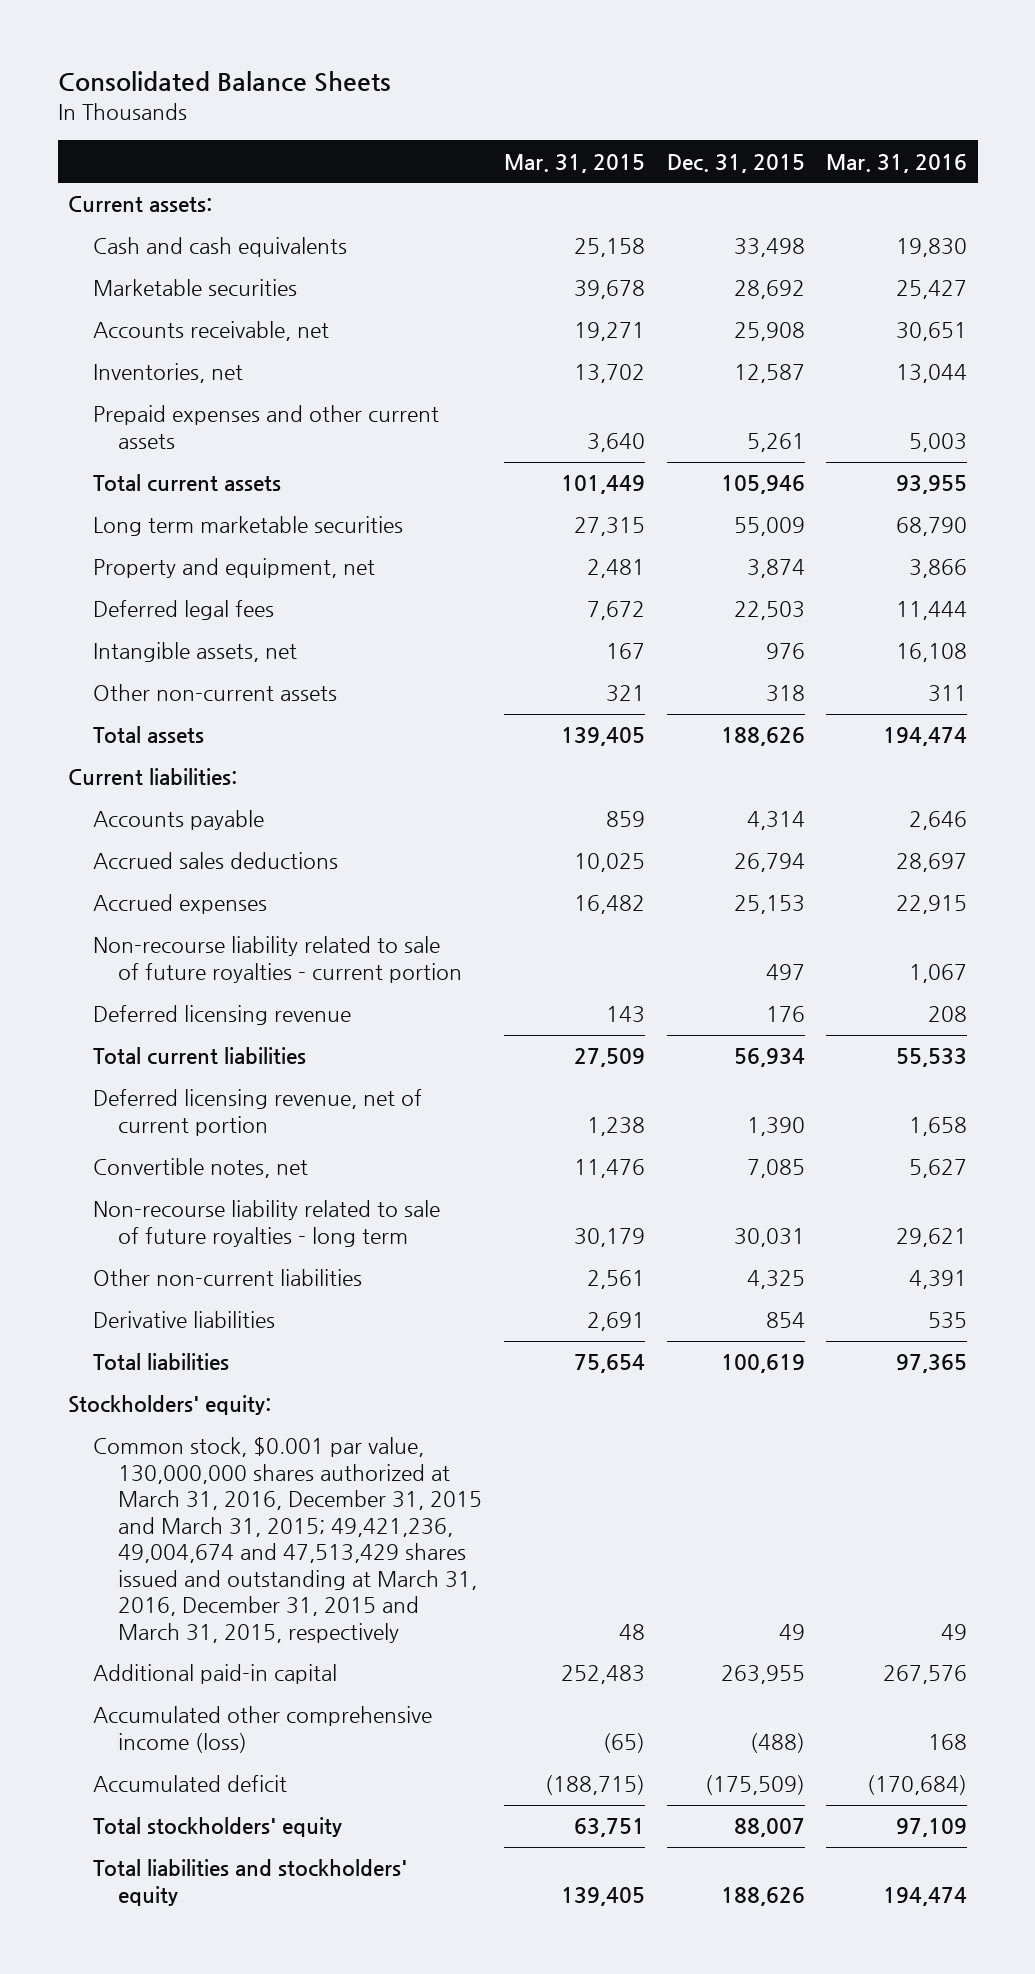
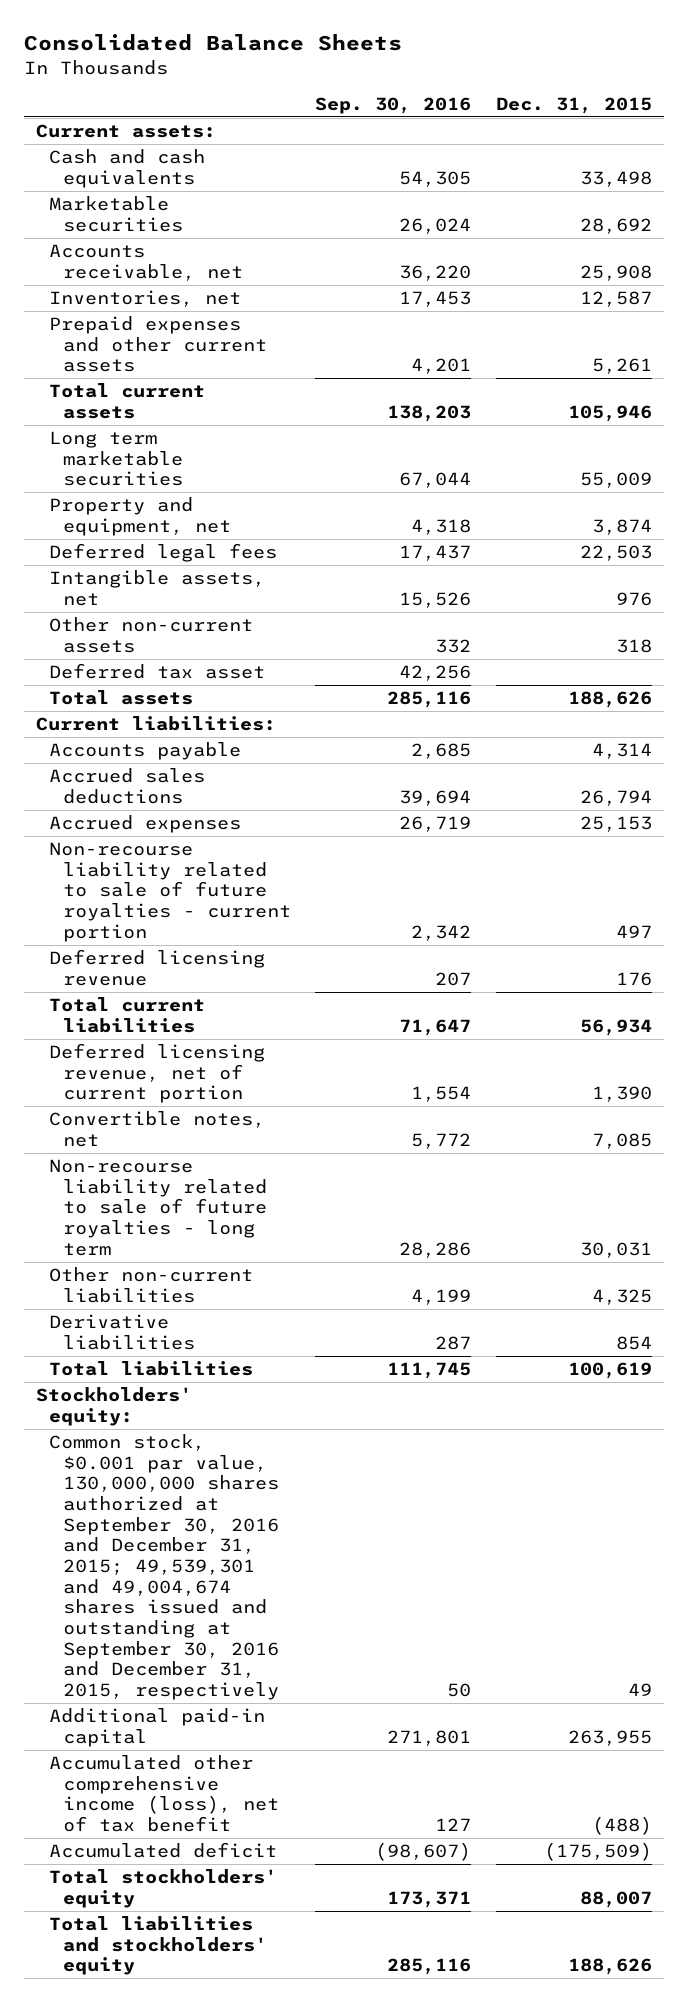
- | Mar. 31, 2015 | Dec. 31, 2015 | Mar. 31, 2016
+ | Sep. 30, 2016 | Dec. 31, 2015
+ Deferred tax asset | 42,256 |
- Common stock, $0.001 par value, 130,000,000 shares authorized at March 31, 2016, December 31, 2015 and March 31, 2015; 49,421,236, 49,004,674 and 47,513,429 shares issued and outstanding at March 31, 2016, December 31, 2015 and March 31, 2015, respectively | 48 | 49 | 49
+ Common stock, $0.001 par value, 130,000,000 shares authorized at September 30, 2016 and December 31, 2015; 49,539,301 and 49,004,674 shares issued and outstanding at September 30, 2016 and December 31, 2015, respectively | 50 | 49
- Accumulated other comprehensive income (loss) | (65) | (488) | 168
+ Accumulated other comprehensive income (loss), net of tax benefit | 127 | (488)

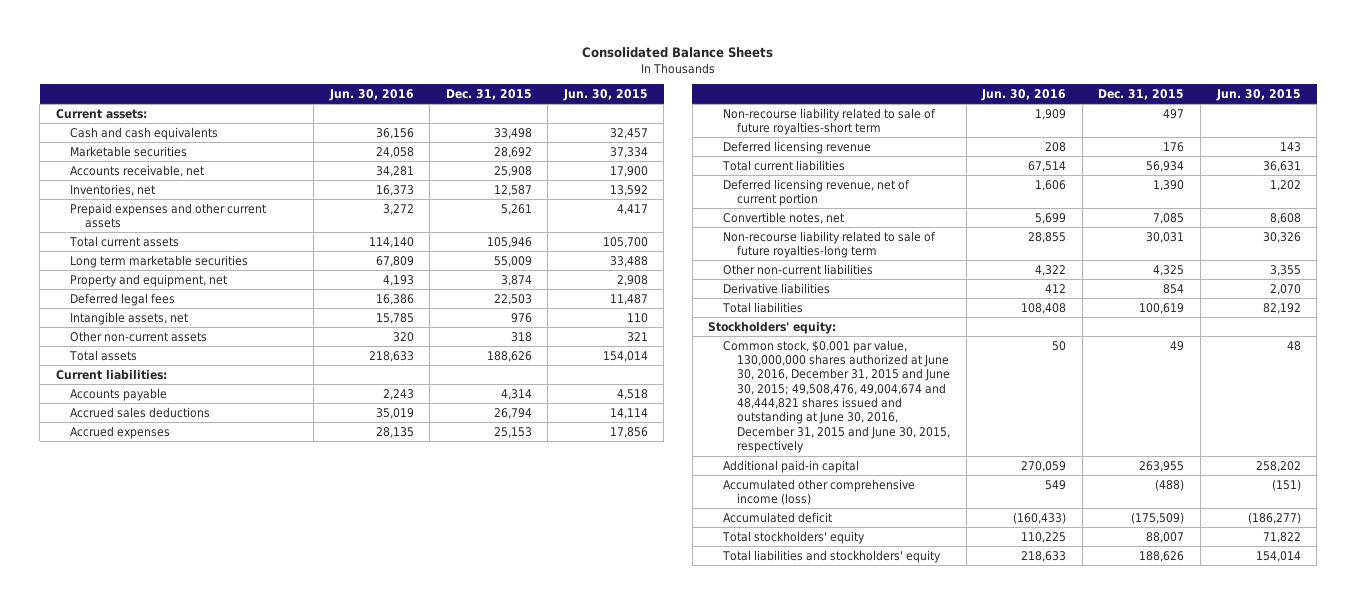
- | Sep. 30, 2016 | Dec. 31, 2015
+ | Jun. 30, 2016 | Dec. 31, 2015 | Jun. 30, 2015
- Deferred tax asset | 42,256 |
- Non-recourse liability related to sale of future royalties - current portion | 2,342 | 497
+ Non-recourse liability related to sale of future royalties-short term | 1,909 | 497 |
- Non-recourse liability related to sale of future royalties - long term | 28,286 | 30,031
+ Non-recourse liability related to sale of future royalties-long term | 28,855 | 30,031 | 30,326
- Common stock, $0.001 par value, 130,000,000 shares authorized at September 30, 2016 and December 31, 2015; 49,539,301 and 49,004,674 shares issued and outstanding at September 30, 2016 and December 31, 2015, respectively | 50 | 49
+ Common stock, $0.001 par value, 130,000,000 shares authorized at June 30, 2016, December 31, 2015 and June 30, 2015; 49,508,476, 49,004,674 and 48,444,821 shares issued and outstanding at June 30, 2016, December 31, 2015 and June 30, 2015, respectively | 50 | 49 | 48
- Accumulated other comprehensive income (loss), net of tax benefit | 127 | (488)
+ Accumulated other comprehensive income (loss) | 549 | (488) | (151)

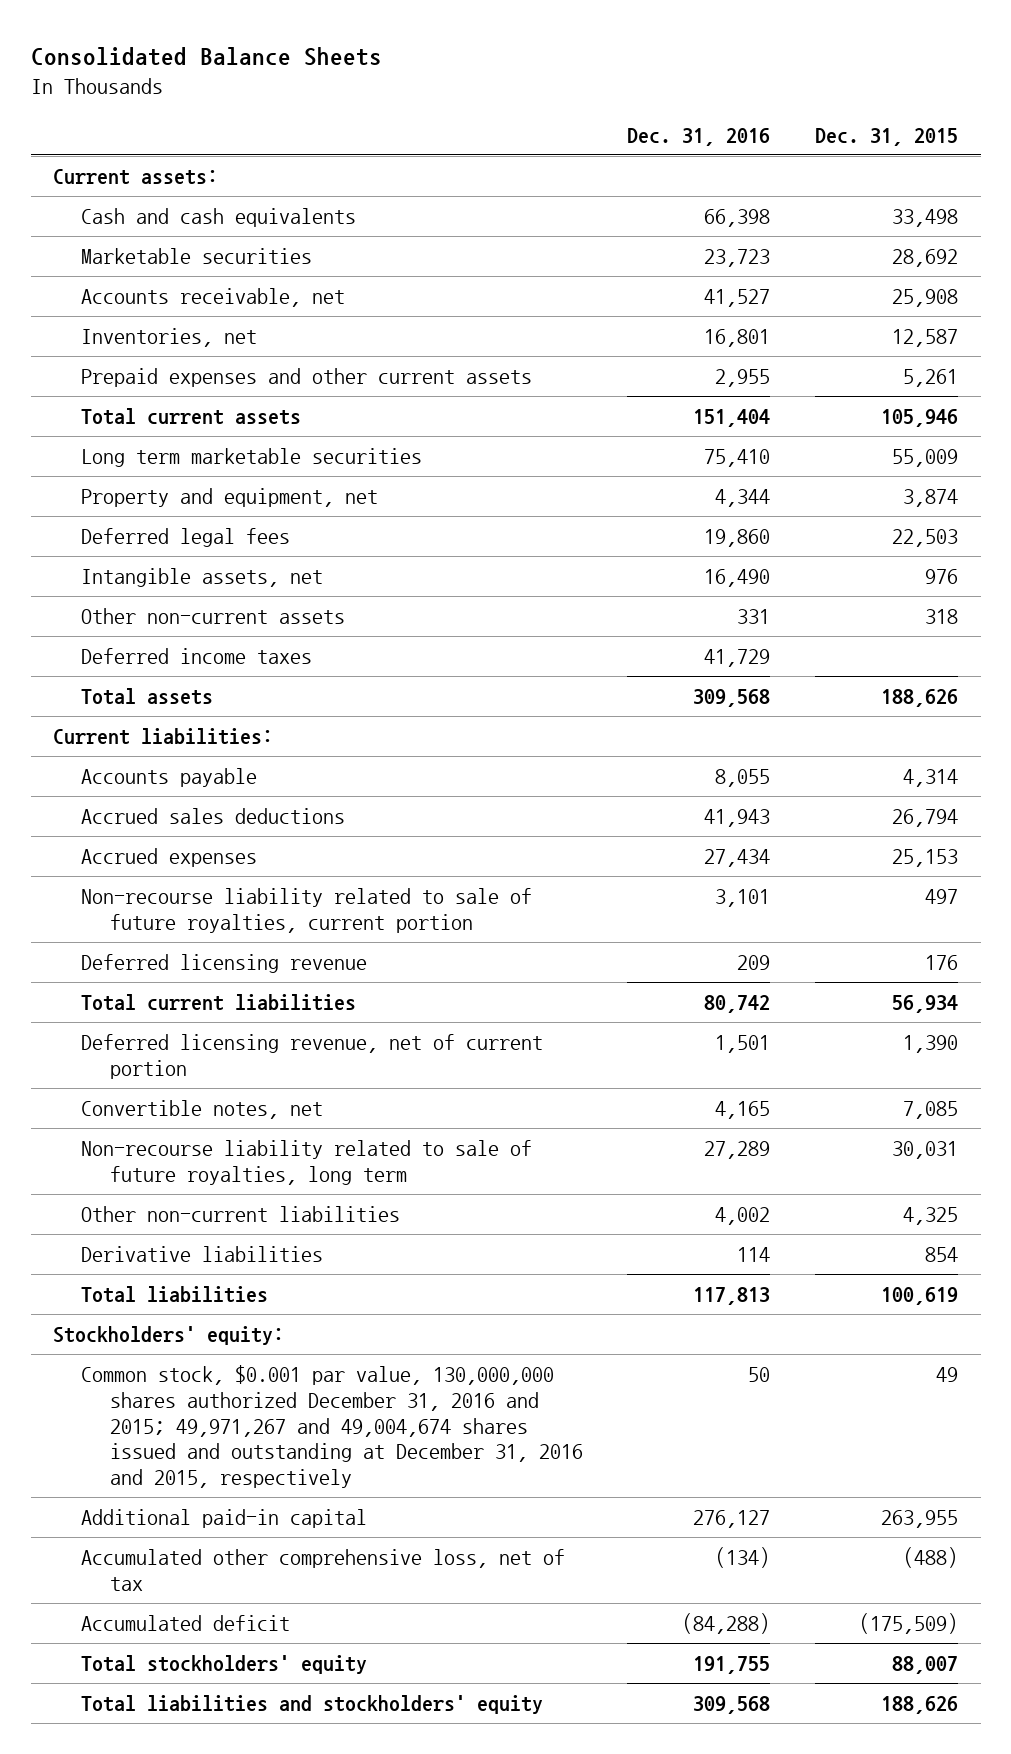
- | Jun. 30, 2016 | Dec. 31, 2015 | Jun. 30, 2015
+ | Dec. 31, 2016 | Dec. 31, 2015
+ Deferred income taxes | 41,729 |
- Non-recourse liability related to sale of future royalties-short term | 1,909 | 497 |
+ Non-recourse liability related to sale of future royalties, current portion | 3,101 | 497
- Non-recourse liability related to sale of future royalties-long term | 28,855 | 30,031 | 30,326
+ Non-recourse liability related to sale of future royalties, long term | 27,289 | 30,031
- Common stock, $0.001 par value, 130,000,000 shares authorized at June 30, 2016, December 31, 2015 and June 30, 2015; 49,508,476, 49,004,674 and 48,444,821 shares issued and outstanding at June 30, 2016, December 31, 2015 and June 30, 2015, respectively | 50 | 49 | 48
+ Common stock, $0.001 par value, 130,000,000 shares authorized December 31, 2016 and 2015; 49,971,267 and 49,004,674 shares issued and outstanding at December 31, 2016 and 2015, respectively | 50 | 49
- Accumulated other comprehensive income (loss) | 549 | (488) | (151)
+ Accumulated other comprehensive loss, net of tax | (134) | (488)

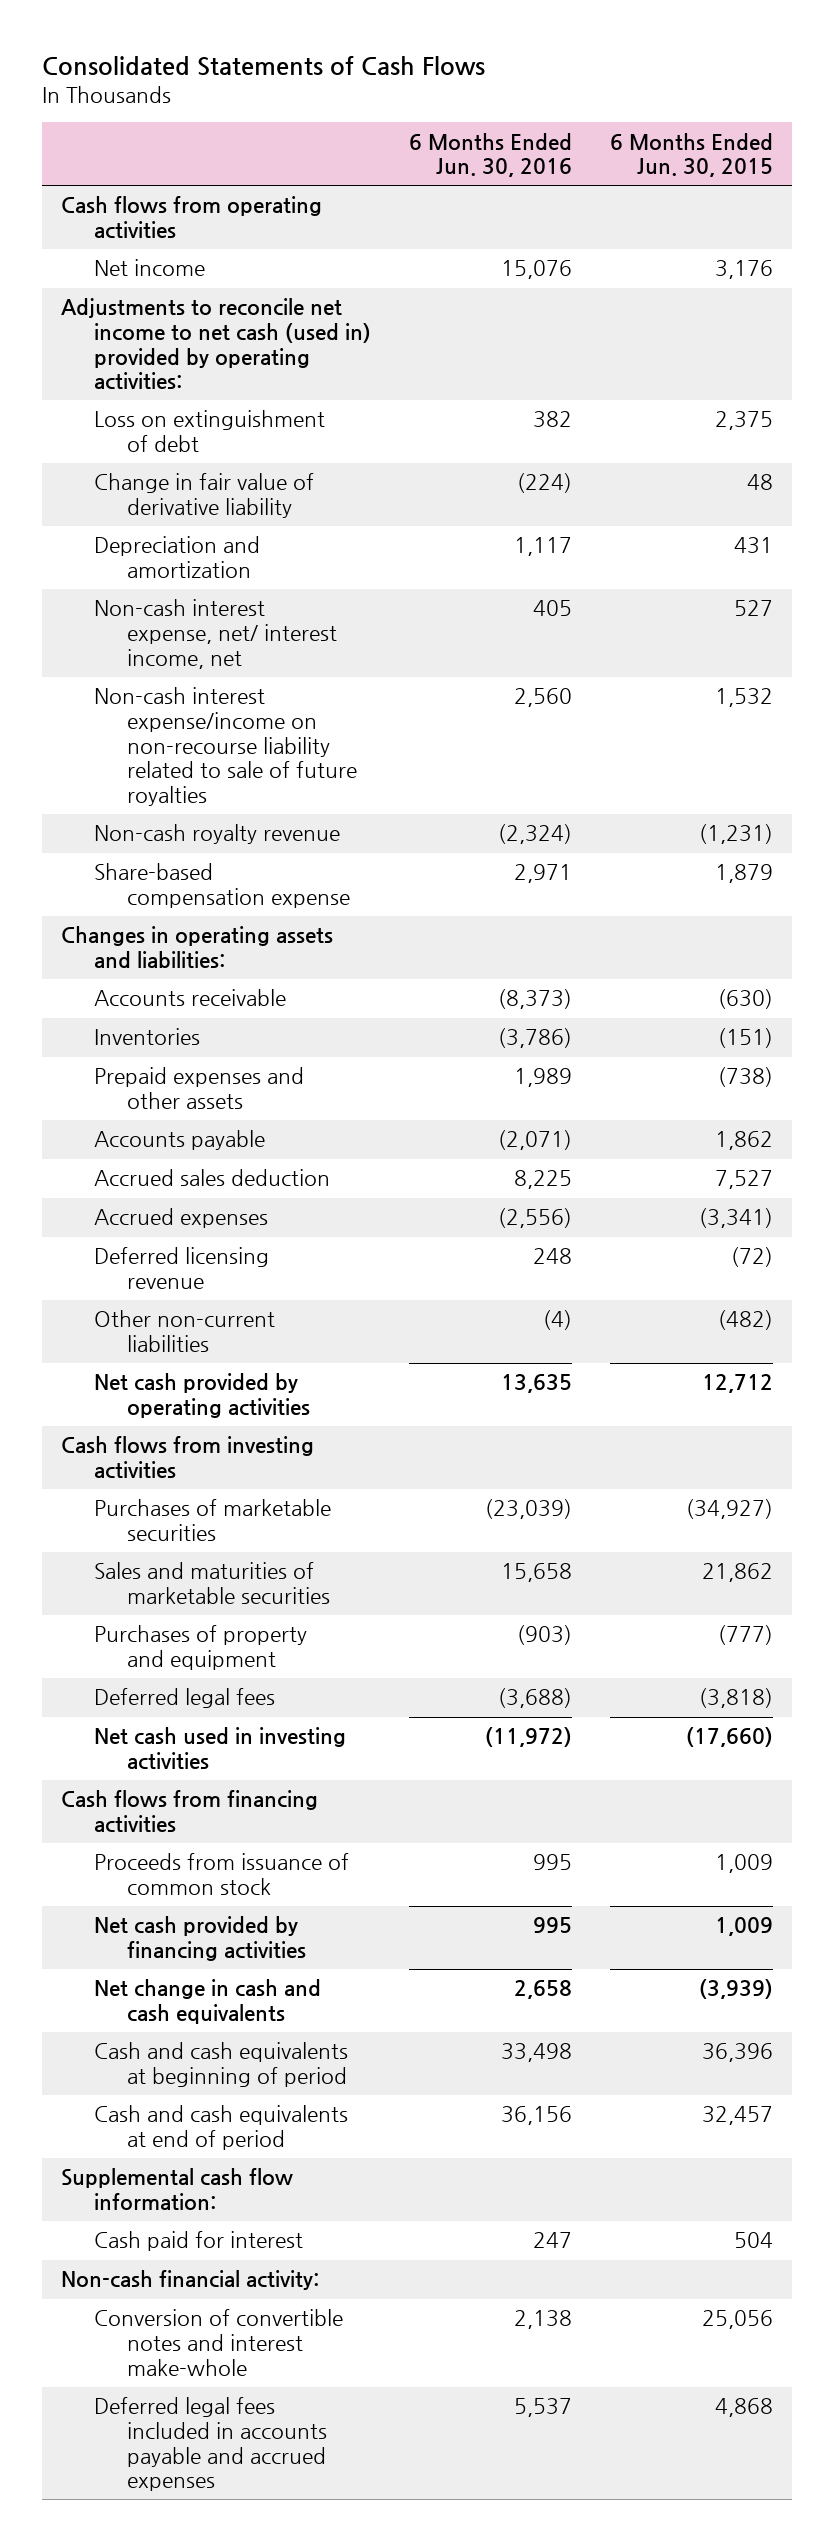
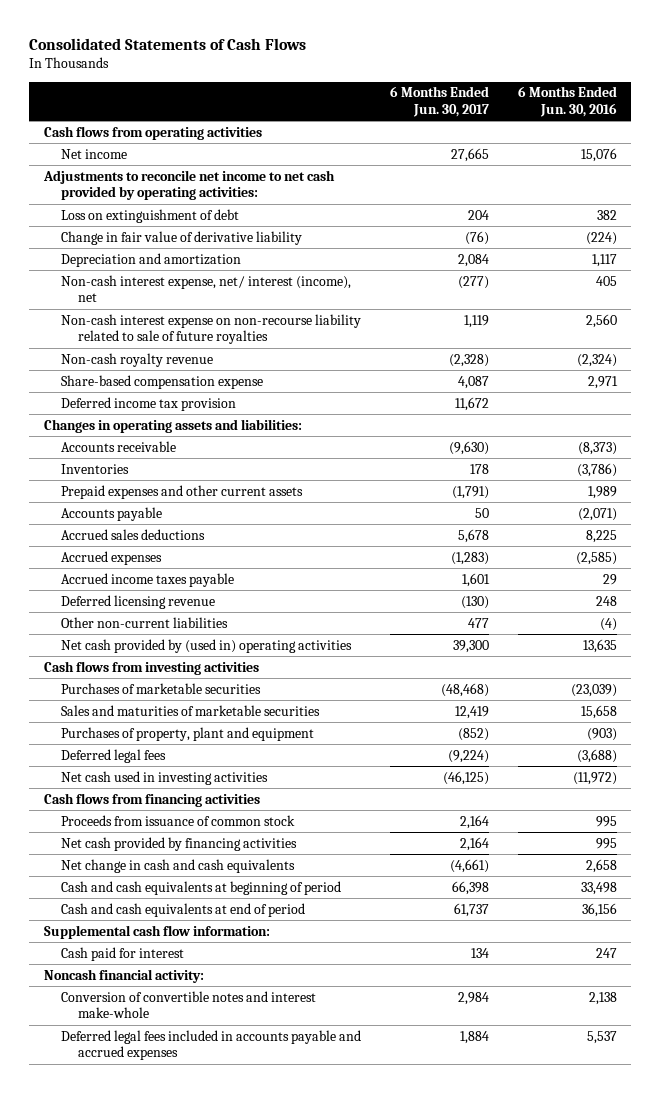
- | 6 Months Ended Jun. 30, 2016 | 6 Months Ended Jun. 30, 2015
+ | 6 Months Ended Jun. 30, 2017 | 6 Months Ended Jun. 30, 2016
- Adjustments to reconcile net income to net cash (used in) provided by operating activities:
+ Adjustments to reconcile net income to net cash provided by operating activities:
- Non-cash interest expense, net/ interest income, net | 405 | 527
- Non-cash interest expense/income on non-recourse liability related to sale of future royalties | 2,560 | 1,532
+ Non-cash interest expense, net/ interest (income), net | (277) | 405
+ Non-cash interest expense on non-recourse liability related to sale of future royalties | 1,119 | 2,560
+ Deferred income tax provision | 11,672 |
- Prepaid expenses and other assets | 1,989 | (738)
+ Prepaid expenses and other current assets | (1,791) | 1,989
- Accrued sales deduction | 8,225 | 7,527
- Accrued expenses | (2,556) | (3,341)
+ Accrued sales deductions | 5,678 | 8,225
+ Accrued expenses | (1,283) | (2,585)
+ Accrued income taxes payable | 1,601 | 29
- Net cash provided by operating activities | 13,635 | 12,712
+ Net cash provided by (used in) operating activities | 39,300 | 13,635
- Purchases of property and equipment | (903) | (777)
+ Purchases of property, plant and equipment | (852) | (903)
- Non-cash financial activity:
+ Noncash financial activity:

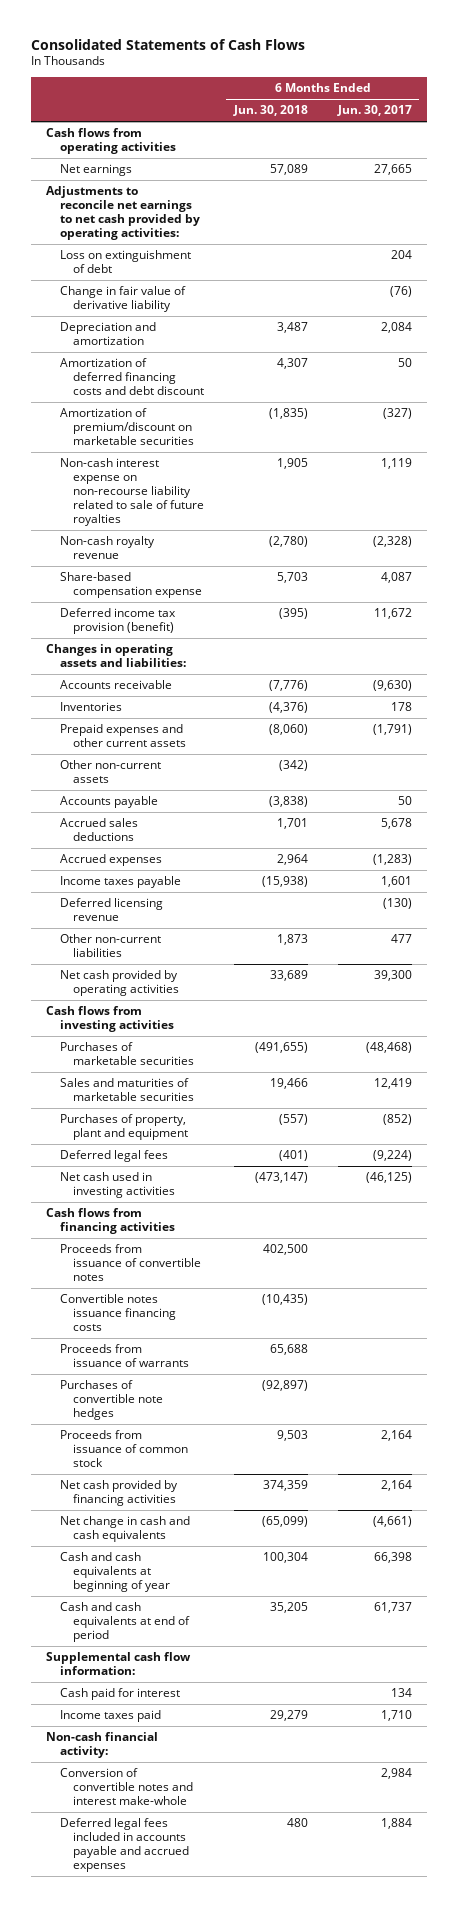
- | 6 Months Ended Jun. 30, 2017 | 6 Months Ended Jun. 30, 2016
+ | 6 Months Ended Jun. 30, 2018 | 6 Months Ended Jun. 30, 2017
- Net income | 27,665 | 15,076
- Adjustments to reconcile net income to net cash provided by operating activities:
+ Net earnings | 57,089 | 27,665
+ Adjustments to reconcile net earnings to net cash provided by operating activities:
- Non-cash interest expense, net/ interest (income), net | (277) | 405
+ Amortization of deferred financing costs and debt discount | 4,307 | 50
+ Amortization of premium/discount on marketable securities | (1,835) | (327)
- Deferred income tax provision | 11,672 |
+ Deferred income tax provision (benefit) | (395) | 11,672
+ Other non-current assets | (342) |
- Accrued income taxes payable | 1,601 | 29
+ Income taxes payable | (15,938) | 1,601
- Net cash provided by (used in) operating activities | 39,300 | 13,635
+ Net cash provided by operating activities | 33,689 | 39,300
+ Proceeds from issuance of convertible notes | 402,500 |
+ Convertible notes issuance financing costs | (10,435) |
+ Proceeds from issuance of warrants | 65,688 |
+ Purchases of convertible note hedges | (92,897) |
- Cash and cash equivalents at beginning of period | 66,398 | 33,498
+ Cash and cash equivalents at beginning of year | 100,304 | 66,398
- Noncash financial activity:
+ Income taxes paid | 29,279 | 1,710
+ Non-cash financial activity:

